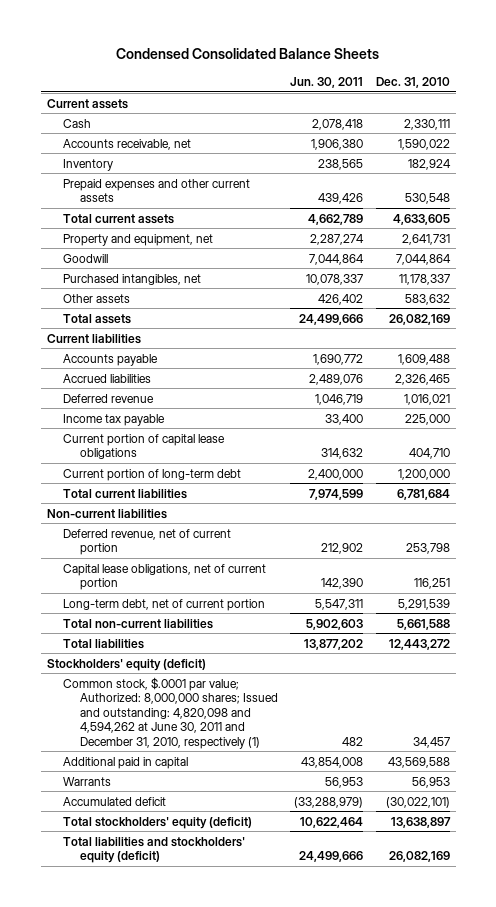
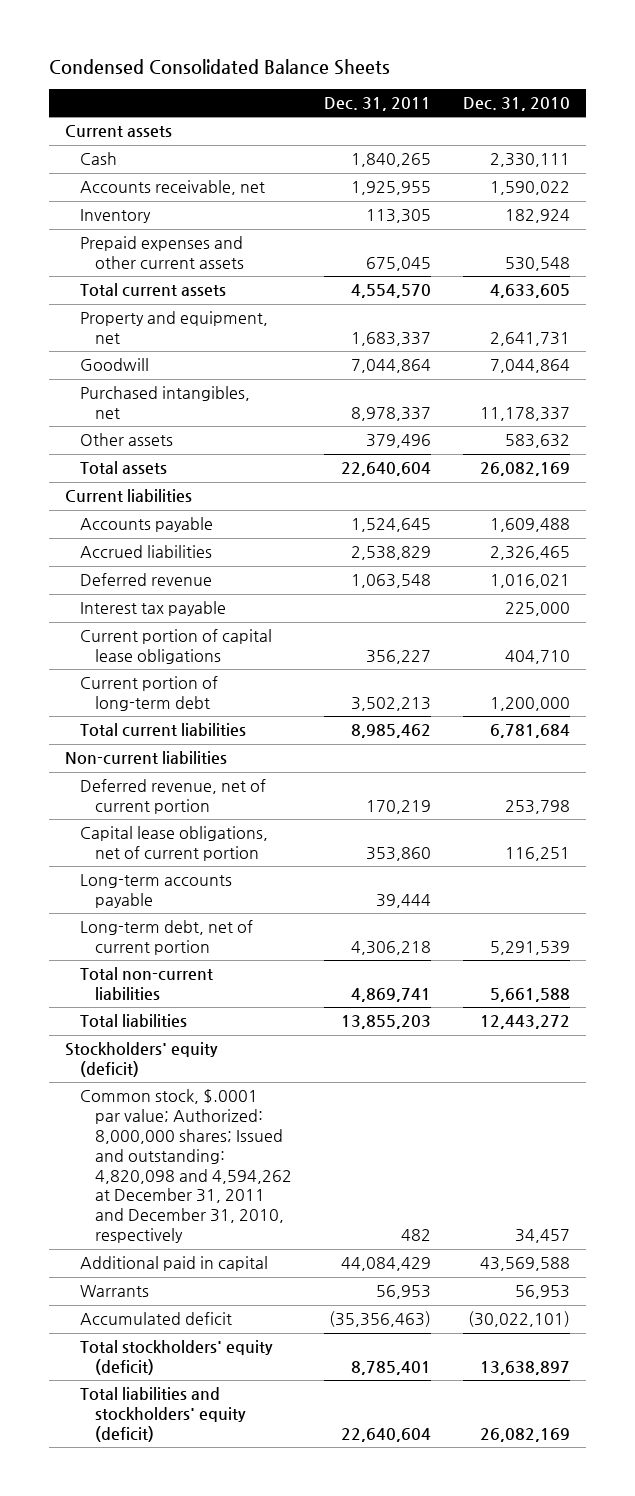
- | Jun. 30, 2011 | Dec. 31, 2010
+ | Dec. 31, 2011 | Dec. 31, 2010
- Income tax payable | 33,400 | 225,000
+ Interest tax payable | | 225,000
+ Long-term accounts payable | 39,444 |
- Common stock, $.0001 par value; Authorized: 8,000,000 shares; Issued and outstanding: 4,820,098 and 4,594,262 at June 30, 2011 and December 31, 2010, respectively (1) | 482 | 34,457
+ Common stock, $.0001 par value; Authorized: 8,000,000 shares; Issued and outstanding: 4,820,098 and 4,594,262 at December 31, 2011 and December 31, 2010, respectively | 482 | 34,457

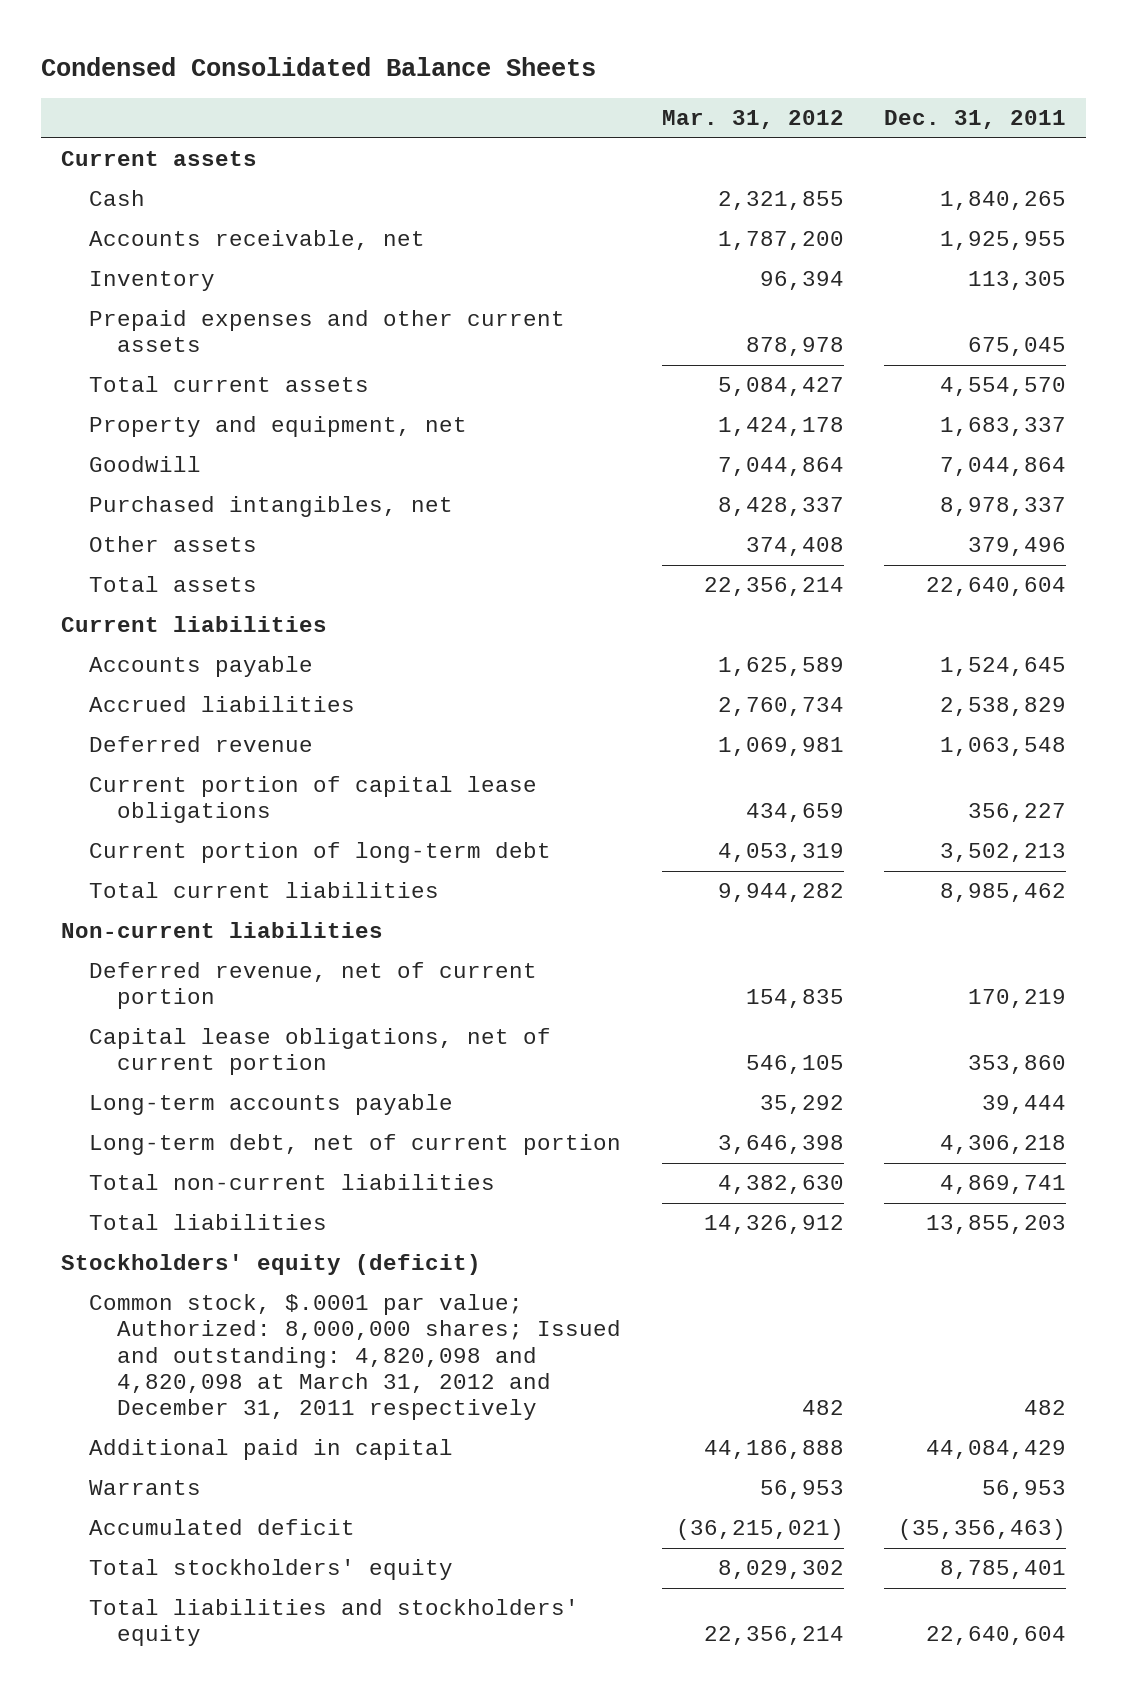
- | Dec. 31, 2011 | Dec. 31, 2010
+ | Mar. 31, 2012 | Dec. 31, 2011
- Interest tax payable | | 225,000
- Common stock, $.0001 par value; Authorized: 8,000,000 shares; Issued and outstanding: 4,820,098 and 4,594,262 at December 31, 2011 and December 31, 2010, respectively | 482 | 34,457
+ Common stock, $.0001 par value; Authorized: 8,000,000 shares; Issued and outstanding: 4,820,098 and 4,820,098 at March 31, 2012 and December 31, 2011 respectively | 482 | 482
- Total stockholders' equity (deficit) | 8,785,401 | 13,638,897
- Total liabilities and stockholders' equity (deficit) | 22,640,604 | 26,082,169
+ Total stockholders' equity | 8,029,302 | 8,785,401
+ Total liabilities and stockholders' equity | 22,356,214 | 22,640,604

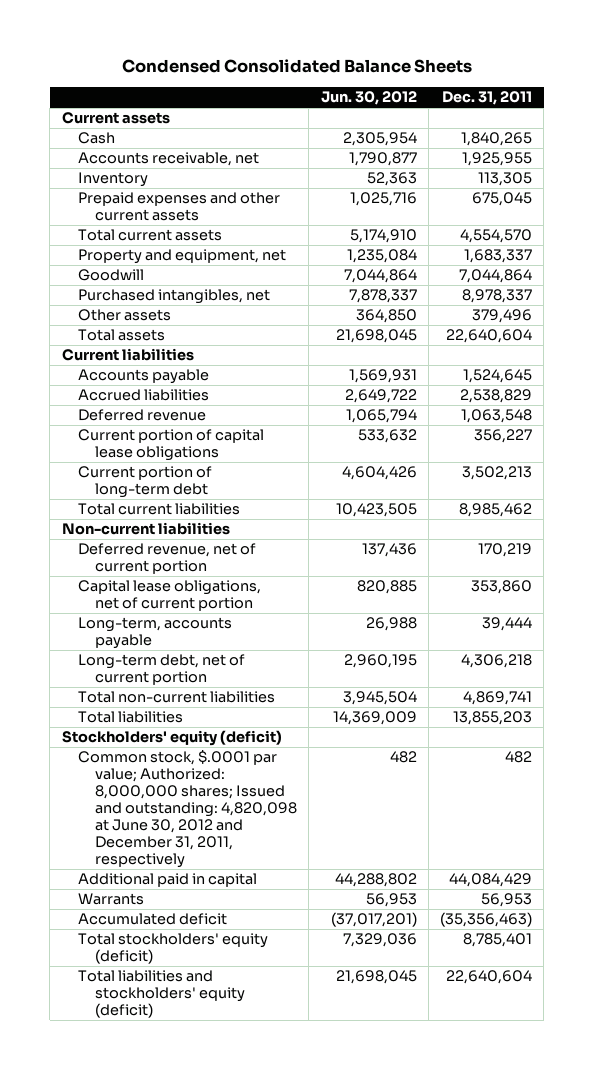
- | Mar. 31, 2012 | Dec. 31, 2011
+ | Jun. 30, 2012 | Dec. 31, 2011
- Long-term accounts payable | 35,292 | 39,444
+ Long-term, accounts payable | 26,988 | 39,444
- Common stock, $.0001 par value; Authorized: 8,000,000 shares; Issued and outstanding: 4,820,098 and 4,820,098 at March 31, 2012 and December 31, 2011 respectively | 482 | 482
+ Common stock, $.0001 par value; Authorized: 8,000,000 shares; Issued and outstanding: 4,820,098 at June 30, 2012 and December 31, 2011, respectively | 482 | 482
- Total stockholders' equity | 8,029,302 | 8,785,401
- Total liabilities and stockholders' equity | 22,356,214 | 22,640,604
+ Total stockholders' equity (deficit) | 7,329,036 | 8,785,401
+ Total liabilities and stockholders' equity (deficit) | 21,698,045 | 22,640,604

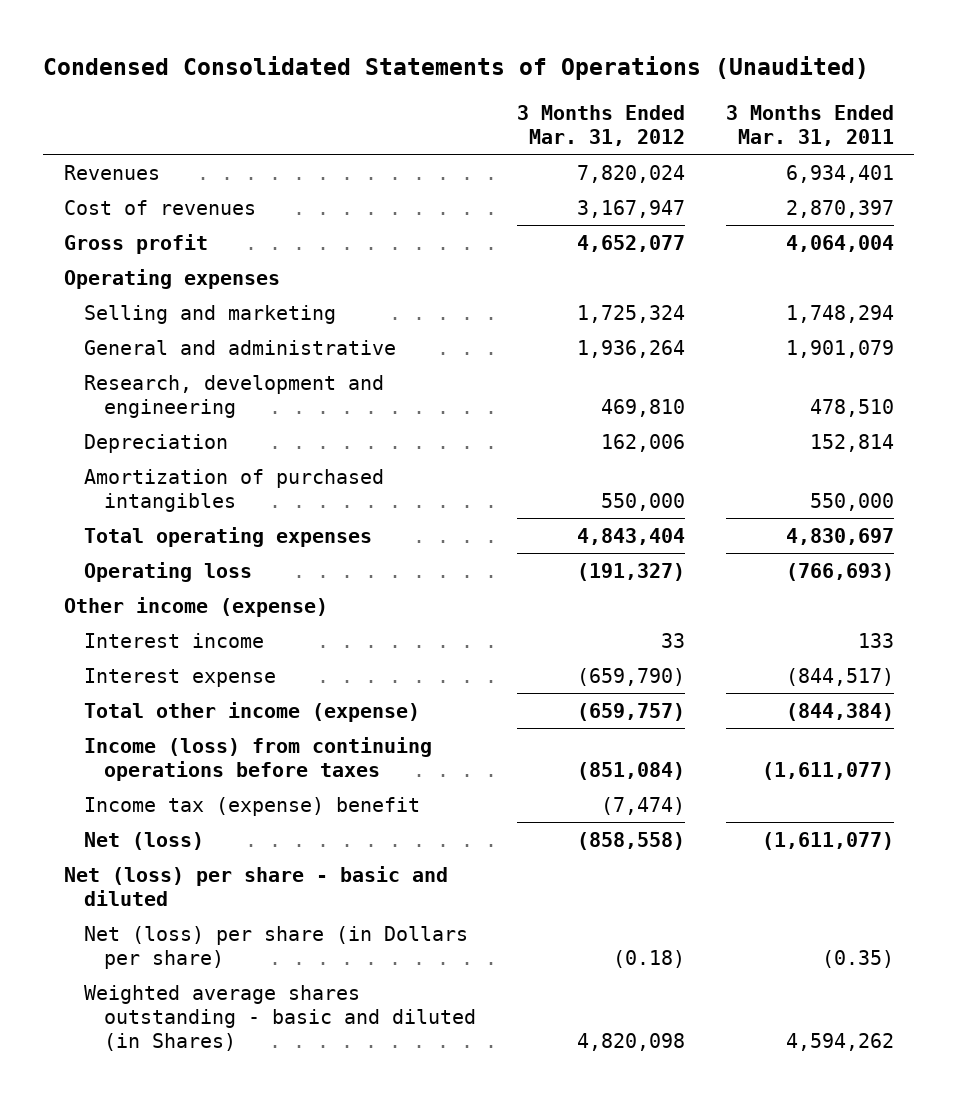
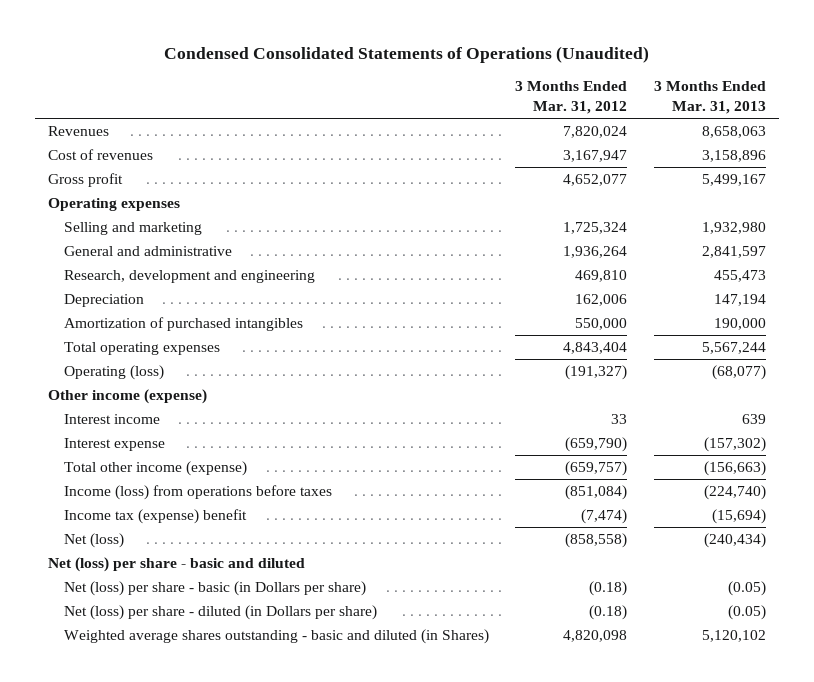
- | 3 Months Ended Mar. 31, 2012 | 3 Months Ended Mar. 31, 2011
+ | 3 Months Ended Mar. 31, 2012 | 3 Months Ended Mar. 31, 2013
- Operating loss | (191,327) | (766,693)
+ Operating (loss) | (191,327) | (68,077)
- Income (loss) from continuing operations before taxes | (851,084) | (1,611,077)
+ Income (loss) from operations before taxes | (851,084) | (224,740)
- Net (loss) per share (in Dollars per share) | (0.18) | (0.35)
+ Net (loss) per share - basic (in Dollars per share) | (0.18) | (0.05)
+ Net (loss) per share - diluted (in Dollars per share) | (0.18) | (0.05)

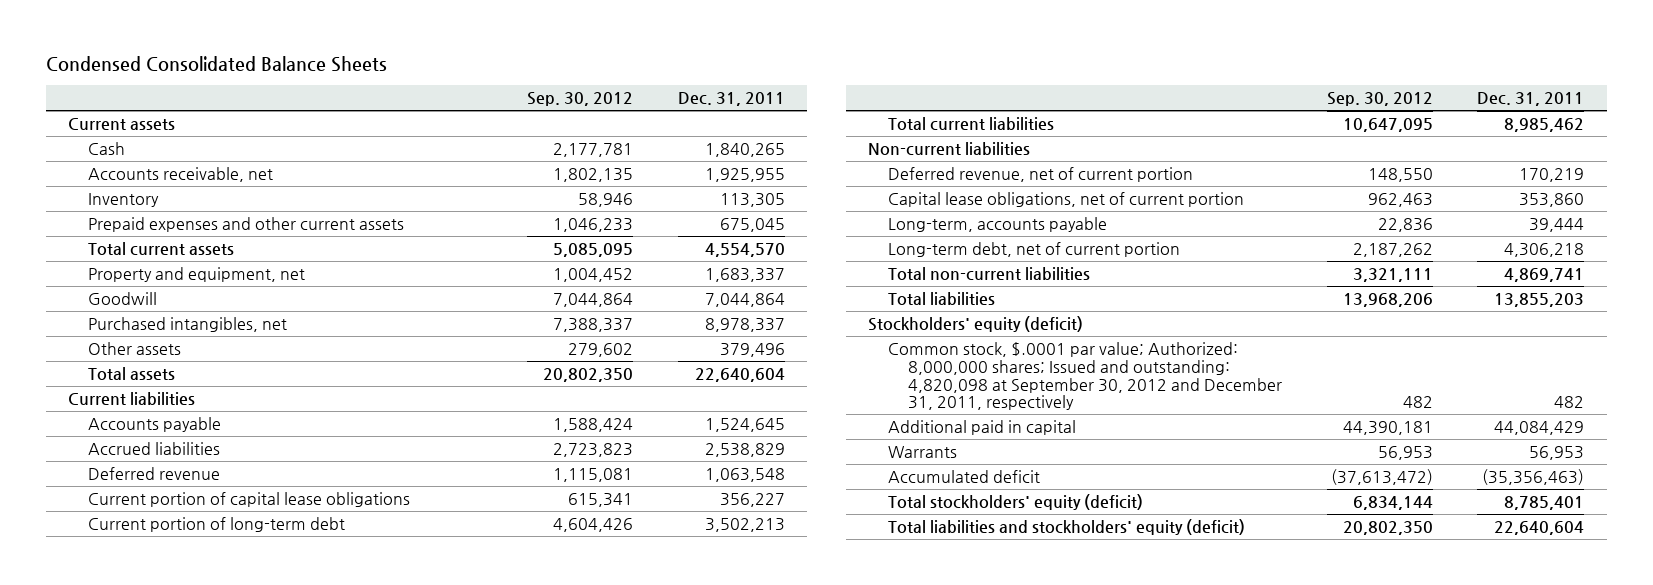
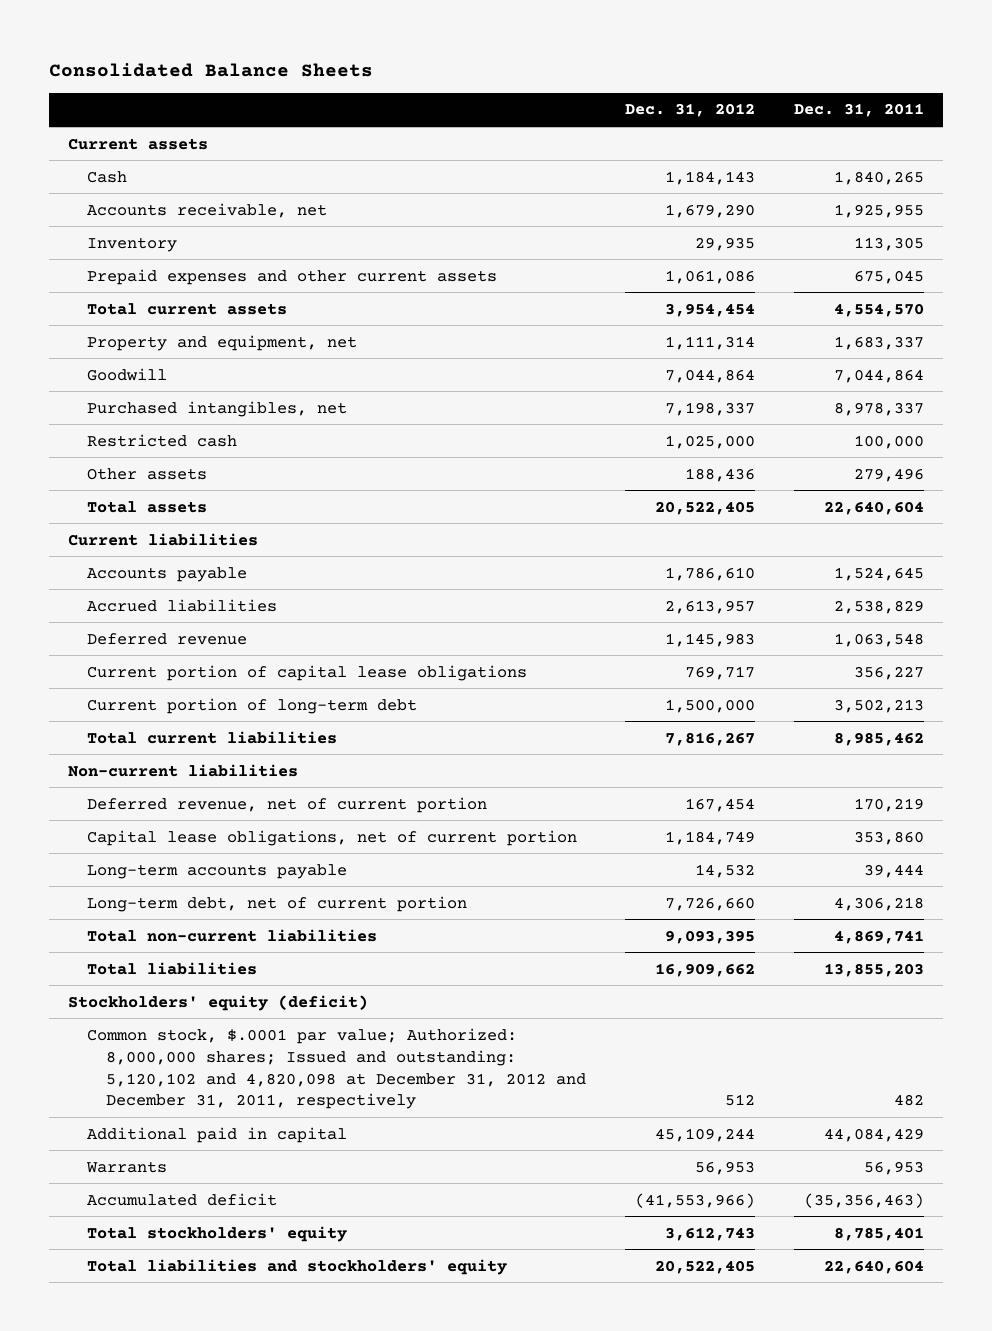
- Condensed Consolidated Balance Sheets
+ Consolidated Balance Sheets
- | Sep. 30, 2012 | Dec. 31, 2011
+ | Dec. 31, 2012 | Dec. 31, 2011
- Other assets | 279,602 | 379,496
+ Restricted cash | 1,025,000 | 100,000
+ Other assets | 188,436 | 279,496
- Long-term, accounts payable | 22,836 | 39,444
+ Long-term accounts payable | 14,532 | 39,444
- Common stock, $.0001 par value; Authorized: 8,000,000 shares; Issued and outstanding: 4,820,098 at September 30, 2012 and December 31, 2011, respectively | 482 | 482
+ Common stock, $.0001 par value; Authorized: 8,000,000 shares; Issued and outstanding: 5,120,102 and 4,820,098 at December 31, 2012 and December 31, 2011, respectively | 512 | 482
- Total stockholders' equity (deficit) | 6,834,144 | 8,785,401
- Total liabilities and stockholders' equity (deficit) | 20,802,350 | 22,640,604
+ Total stockholders' equity | 3,612,743 | 8,785,401
+ Total liabilities and stockholders' equity | 20,522,405 | 22,640,604

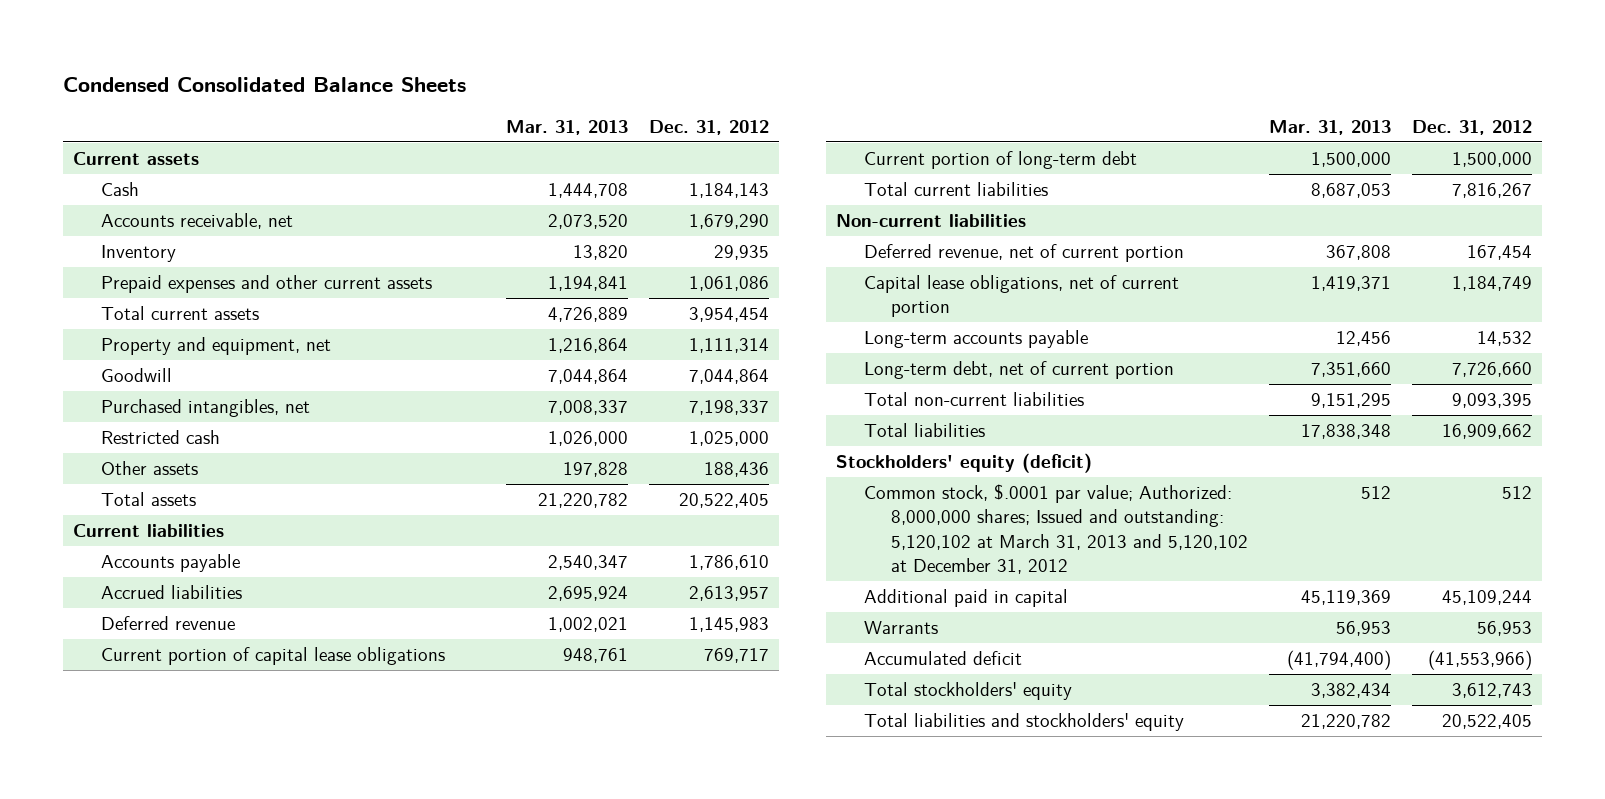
- Consolidated Balance Sheets
+ Condensed Consolidated Balance Sheets
- | Dec. 31, 2012 | Dec. 31, 2011
+ | Mar. 31, 2013 | Dec. 31, 2012
- Common stock, $.0001 par value; Authorized: 8,000,000 shares; Issued and outstanding: 5,120,102 and 4,820,098 at December 31, 2012 and December 31, 2011, respectively | 512 | 482
+ Common stock, $.0001 par value; Authorized: 8,000,000 shares; Issued and outstanding: 5,120,102 at March 31, 2013 and 5,120,102 at December 31, 2012 | 512 | 512

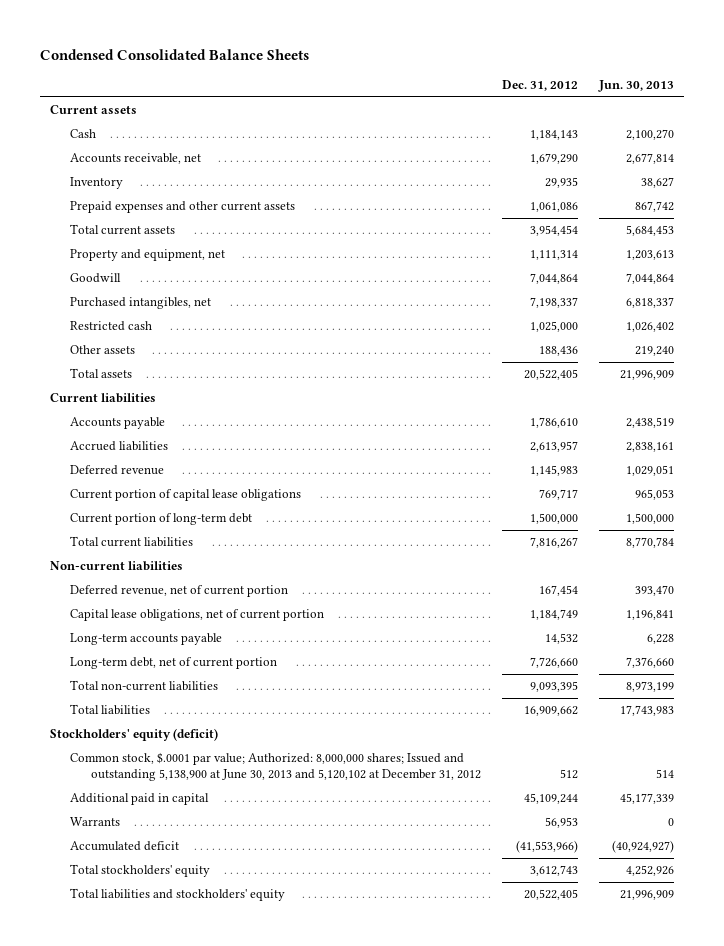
- | Mar. 31, 2013 | Dec. 31, 2012
+ | Dec. 31, 2012 | Jun. 30, 2013
- Common stock, $.0001 par value; Authorized: 8,000,000 shares; Issued and outstanding: 5,120,102 at March 31, 2013 and 5,120,102 at December 31, 2012 | 512 | 512
+ Common stock, $.0001 par value; Authorized: 8,000,000 shares; Issued and outstanding 5,138,900 at June 30, 2013 and 5,120,102 at December 31, 2012 | 512 | 514

